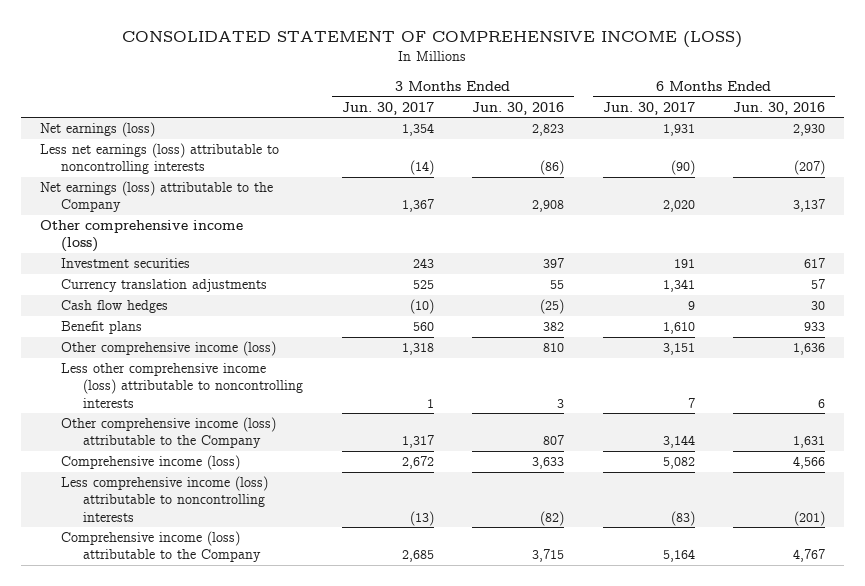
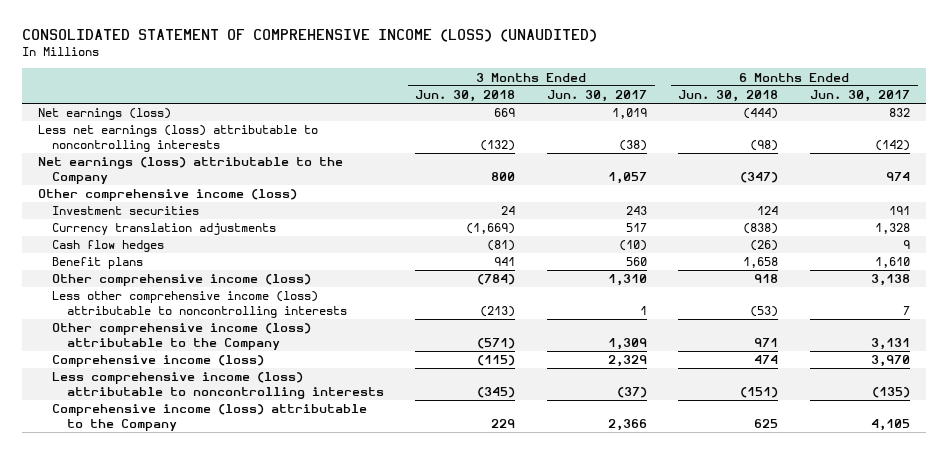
- CONSOLIDATED STATEMENT OF COMPREHENSIVE INCOME (LOSS)
+ CONSOLIDATED STATEMENT OF COMPREHENSIVE INCOME (LOSS) (UNAUDITED)
- | 3 Months Ended Jun. 30, 2017 | 3 Months Ended Jun. 30, 2016 | 6 Months Ended Jun. 30, 2017 | 6 Months Ended Jun. 30, 2016
+ | 3 Months Ended Jun. 30, 2018 | 3 Months Ended Jun. 30, 2017 | 6 Months Ended Jun. 30, 2018 | 6 Months Ended Jun. 30, 2017
- Net earnings (loss) | 1,354 | 2,823 | 1,931 | 2,930
- Less net earnings (loss) attributable to noncontrolling interests | (14) | (86) | (90) | (207)
- Net earnings (loss) attributable to the Company | 1,367 | 2,908 | 2,020 | 3,137
+ Net earnings (loss) | 669 | 1,019 | (444) | 832
+ Less net earnings (loss) attributable to noncontrolling interests | (132) | (38) | (98) | (142)
+ Net earnings (loss) attributable to the Company | 800 | 1,057 | (347) | 974
- Currency translation adjustments | 525 | 55 | 1,341 | 57
+ Currency translation adjustments | (1,669) | 517 | (838) | 1,328
- Other comprehensive income (loss) | 1,318 | 810 | 3,151 | 1,636
+ Other comprehensive income (loss) | (784) | 1,310 | 918 | 3,138
- Other comprehensive income (loss) attributable to the Company | 1,317 | 807 | 3,144 | 1,631
- Comprehensive income (loss) | 2,672 | 3,633 | 5,082 | 4,566
- Less comprehensive income (loss) attributable to noncontrolling interests | (13) | (82) | (83) | (201)
- Comprehensive income (loss) attributable to the Company | 2,685 | 3,715 | 5,164 | 4,767
+ Other comprehensive income (loss) attributable to the Company | (571) | 1,309 | 971 | 3,131
+ Comprehensive income (loss) | (115) | 2,329 | 474 | 3,970
+ Less comprehensive income (loss) attributable to noncontrolling interests | (345) | (37) | (151) | (135)
+ Comprehensive income (loss) attributable to the Company | 229 | 2,366 | 625 | 4,105

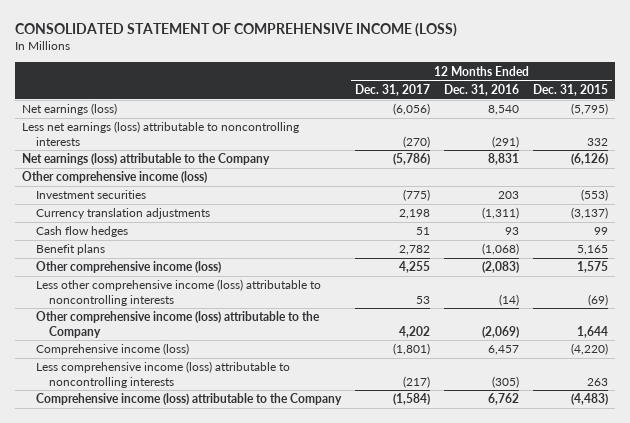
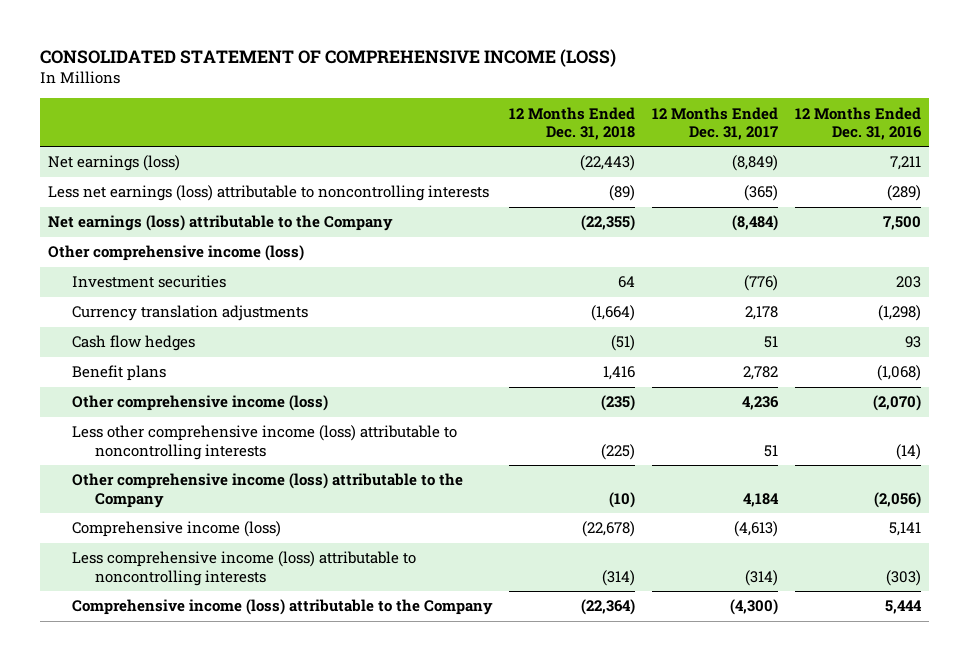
- | 12 Months Ended Dec. 31, 2017 | 12 Months Ended Dec. 31, 2016 | 12 Months Ended Dec. 31, 2015
+ | 12 Months Ended Dec. 31, 2018 | 12 Months Ended Dec. 31, 2017 | 12 Months Ended Dec. 31, 2016
- Net earnings (loss) | (6,056) | 8,540 | (5,795)
- Less net earnings (loss) attributable to noncontrolling interests | (270) | (291) | 332
- Net earnings (loss) attributable to the Company | (5,786) | 8,831 | (6,126)
+ Net earnings (loss) | (22,443) | (8,849) | 7,211
+ Less net earnings (loss) attributable to noncontrolling interests | (89) | (365) | (289)
+ Net earnings (loss) attributable to the Company | (22,355) | (8,484) | 7,500
- Investment securities | (775) | 203 | (553)
- Currency translation adjustments | 2,198 | (1,311) | (3,137)
+ Investment securities | 64 | (776) | 203
+ Currency translation adjustments | (1,664) | 2,178 | (1,298)
- Other comprehensive income (loss) | 4,255 | (2,083) | 1,575
- Less other comprehensive income (loss) attributable to noncontrolling interests | 53 | (14) | (69)
- Other comprehensive income (loss) attributable to the Company | 4,202 | (2,069) | 1,644
- Comprehensive income (loss) | (1,801) | 6,457 | (4,220)
- Less comprehensive income (loss) attributable to noncontrolling interests | (217) | (305) | 263
- Comprehensive income (loss) attributable to the Company | (1,584) | 6,762 | (4,483)
+ Other comprehensive income (loss) | (235) | 4,236 | (2,070)
+ Less other comprehensive income (loss) attributable to noncontrolling interests | (225) | 51 | (14)
+ Other comprehensive income (loss) attributable to the Company | (10) | 4,184 | (2,056)
+ Comprehensive income (loss) | (22,678) | (4,613) | 5,141
+ Less comprehensive income (loss) attributable to noncontrolling interests | (314) | (314) | (303)
+ Comprehensive income (loss) attributable to the Company | (22,364) | (4,300) | 5,444

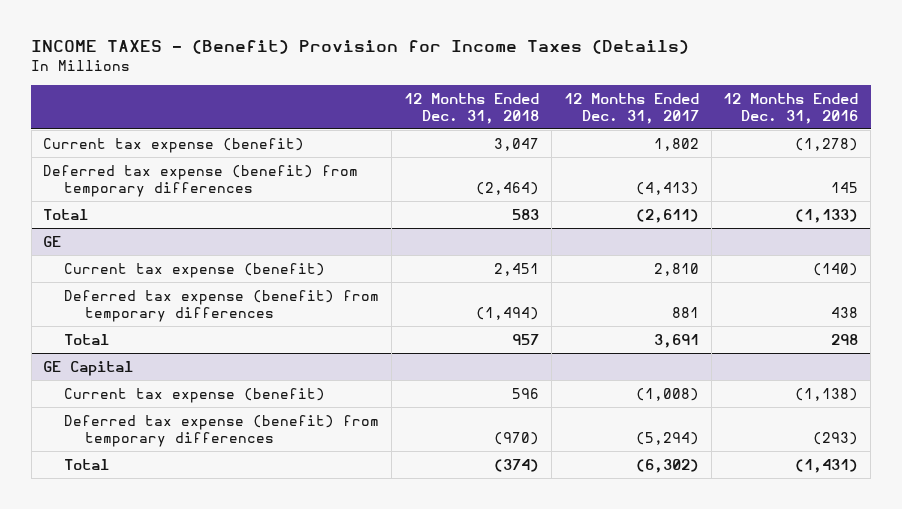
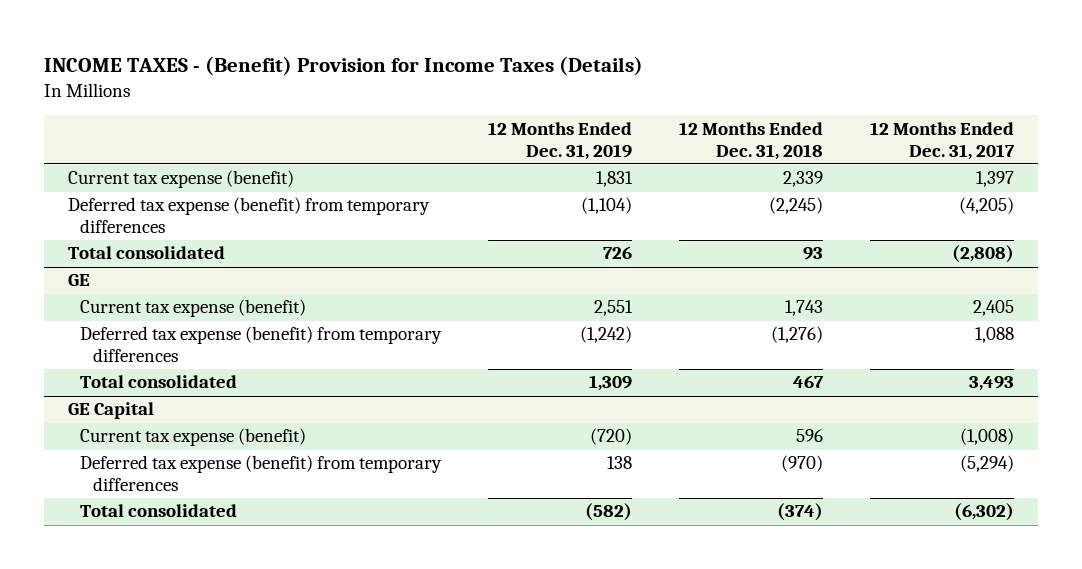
- | 12 Months Ended Dec. 31, 2018 | 12 Months Ended Dec. 31, 2017 | 12 Months Ended Dec. 31, 2016
+ | 12 Months Ended Dec. 31, 2019 | 12 Months Ended Dec. 31, 2018 | 12 Months Ended Dec. 31, 2017
- Current tax expense (benefit) | 3,047 | 1,802 | (1,278)
- Deferred tax expense (benefit) from temporary differences | (2,464) | (4,413) | 145
- Total | 583 | (2,611) | (1,133)
+ Current tax expense (benefit) | 1,831 | 2,339 | 1,397
+ Deferred tax expense (benefit) from temporary differences | (1,104) | (2,245) | (4,205)
+ Total consolidated | 726 | 93 | (2,808)
@ GE
- Current tax expense (benefit) | 2,451 | 2,810 | (140)
- Deferred tax expense (benefit) from temporary differences | (1,494) | 881 | 438
- Total | 957 | 3,691 | 298
+ Current tax expense (benefit) | 2,551 | 1,743 | 2,405
+ Deferred tax expense (benefit) from temporary differences | (1,242) | (1,276) | 1,088
+ Total consolidated | 1,309 | 467 | 3,493
@ GE Capital
- Total | (374) | (6,302) | (1,431)
+ Total consolidated | (582) | (374) | (6,302)

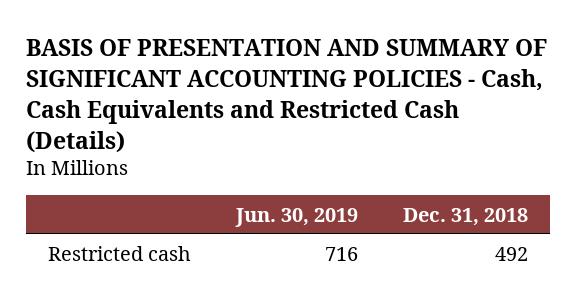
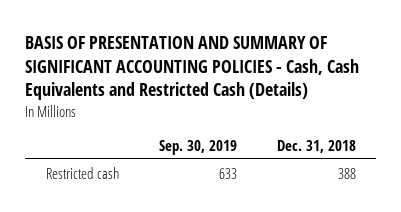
- | Jun. 30, 2019 | Dec. 31, 2018
+ | Sep. 30, 2019 | Dec. 31, 2018
- Restricted cash | 716 | 492
+ Restricted cash | 633 | 388

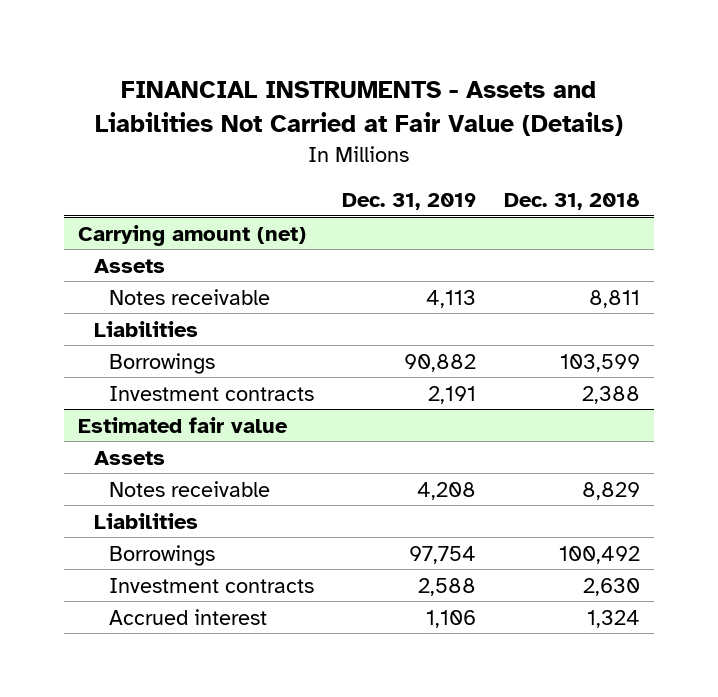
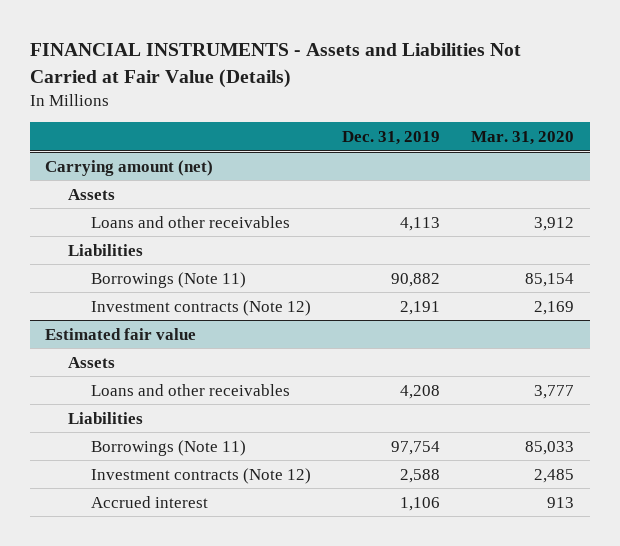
- | Dec. 31, 2019 | Dec. 31, 2018
+ | Dec. 31, 2019 | Mar. 31, 2020
@ Carrying amount (net)
- Notes receivable | 4,113 | 8,811
+ Loans and other receivables | 4,113 | 3,912
- Borrowings | 90,882 | 103,599
- Investment contracts | 2,191 | 2,388
+ Borrowings (Note 11) | 90,882 | 85,154
+ Investment contracts (Note 12) | 2,191 | 2,169
@ Estimated fair value
- Notes receivable | 4,208 | 8,829
+ Loans and other receivables | 4,208 | 3,777
- Borrowings | 97,754 | 100,492
- Investment contracts | 2,588 | 2,630
+ Borrowings (Note 11) | 97,754 | 85,033
+ Investment contracts (Note 12) | 2,588 | 2,485

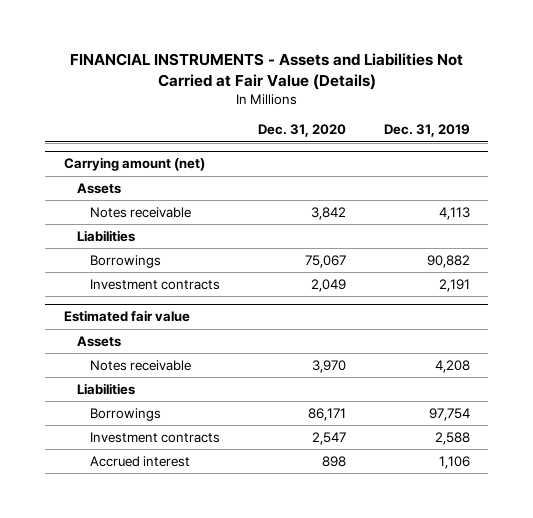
- | Dec. 31, 2019 | Mar. 31, 2020
+ | Dec. 31, 2020 | Dec. 31, 2019
@ Carrying amount (net)
- Loans and other receivables | 4,113 | 3,912
+ Notes receivable | 3,842 | 4,113
- Borrowings (Note 11) | 90,882 | 85,154
- Investment contracts (Note 12) | 2,191 | 2,169
+ Borrowings | 75,067 | 90,882
+ Investment contracts | 2,049 | 2,191
@ Estimated fair value
- Loans and other receivables | 4,208 | 3,777
+ Notes receivable | 3,970 | 4,208
- Borrowings (Note 11) | 97,754 | 85,033
- Investment contracts (Note 12) | 2,588 | 2,485
+ Borrowings | 86,171 | 97,754
+ Investment contracts | 2,547 | 2,588

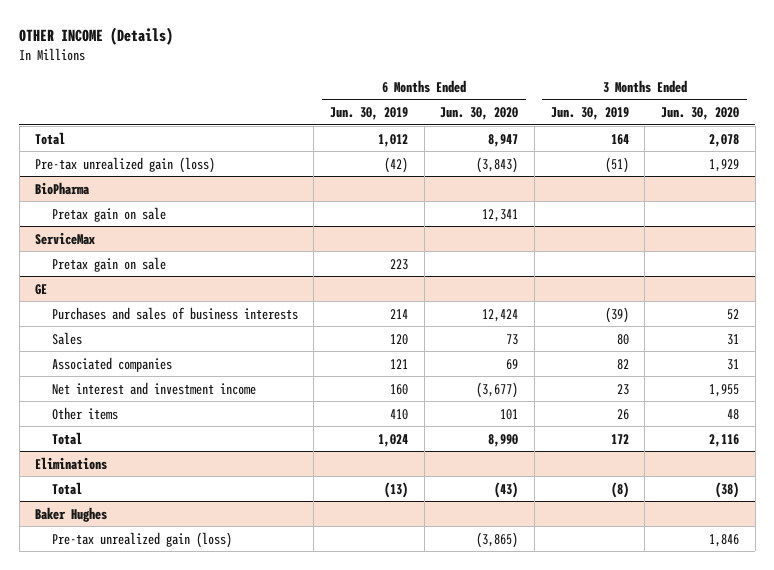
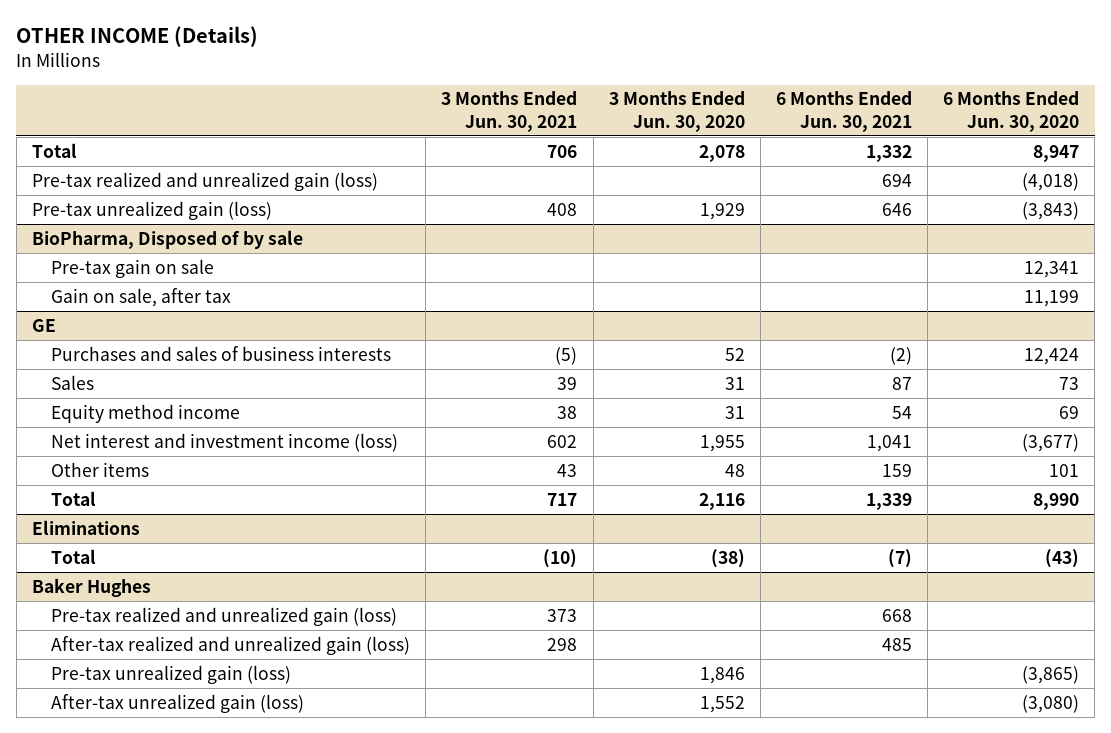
- | 6 Months Ended Jun. 30, 2019 | 6 Months Ended Jun. 30, 2020 | 3 Months Ended Jun. 30, 2019 | 3 Months Ended Jun. 30, 2020
+ | 3 Months Ended Jun. 30, 2021 | 3 Months Ended Jun. 30, 2020 | 6 Months Ended Jun. 30, 2021 | 6 Months Ended Jun. 30, 2020
+ Pre-tax realized and unrealized gain (loss) | | | 694 | (4,018)
- BioPharma
- Pretax gain on sale | | 12,341 | |
- ServiceMax
- Pretax gain on sale | 223 | | |
+ BioPharma, Disposed of by sale
+ Pre-tax gain on sale | | | | 12,341
+ Gain on sale, after tax | | | | 11,199
@ GE
- Associated companies | 121 | 69 | 82 | 31
- Net interest and investment income | 160 | (3,677) | 23 | 1,955
+ Equity method income | 38 | 31 | 54 | 69
+ Net interest and investment income (loss) | 602 | 1,955 | 1,041 | (3,677)
@ Baker Hughes
+ Pre-tax realized and unrealized gain (loss) | 373 | | 668 |
+ After-tax realized and unrealized gain (loss) | 298 | | 485 |
+ After-tax unrealized gain (loss) | | 1,552 | | (3,080)

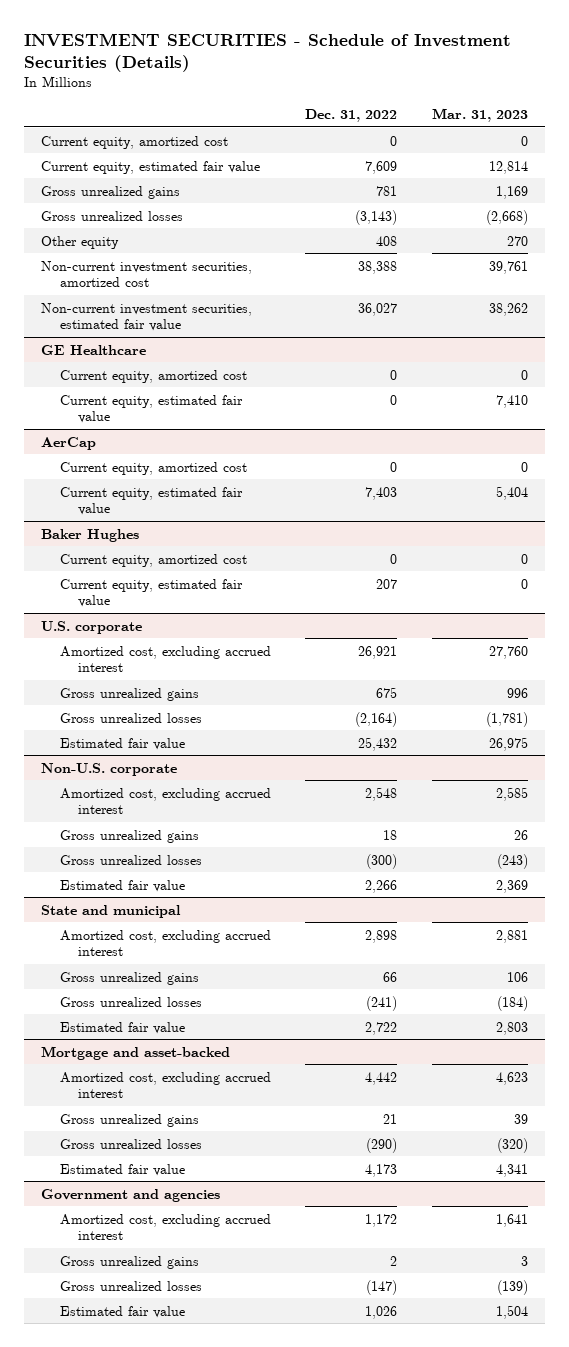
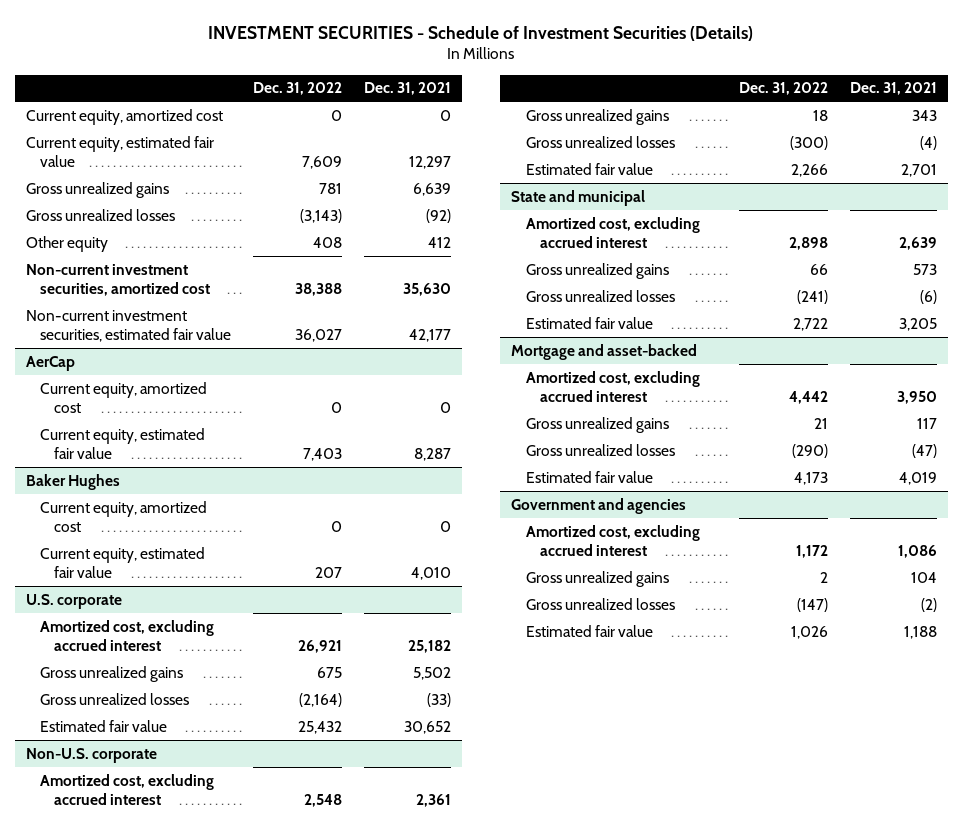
- | Dec. 31, 2022 | Mar. 31, 2023
+ | Dec. 31, 2022 | Dec. 31, 2021
- GE Healthcare
- Current equity, amortized cost | 0 | 0
- Current equity, estimated fair value | 0 | 7,410

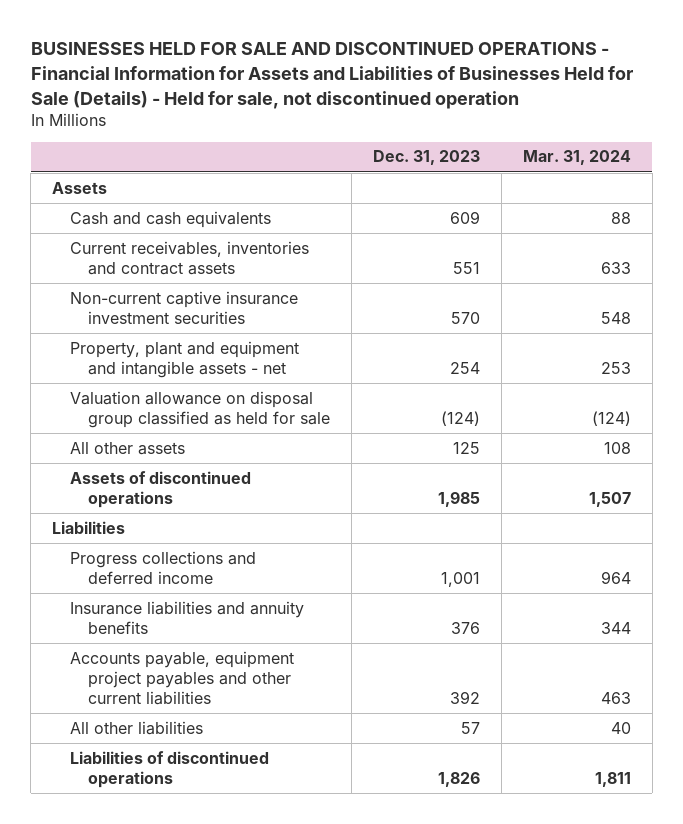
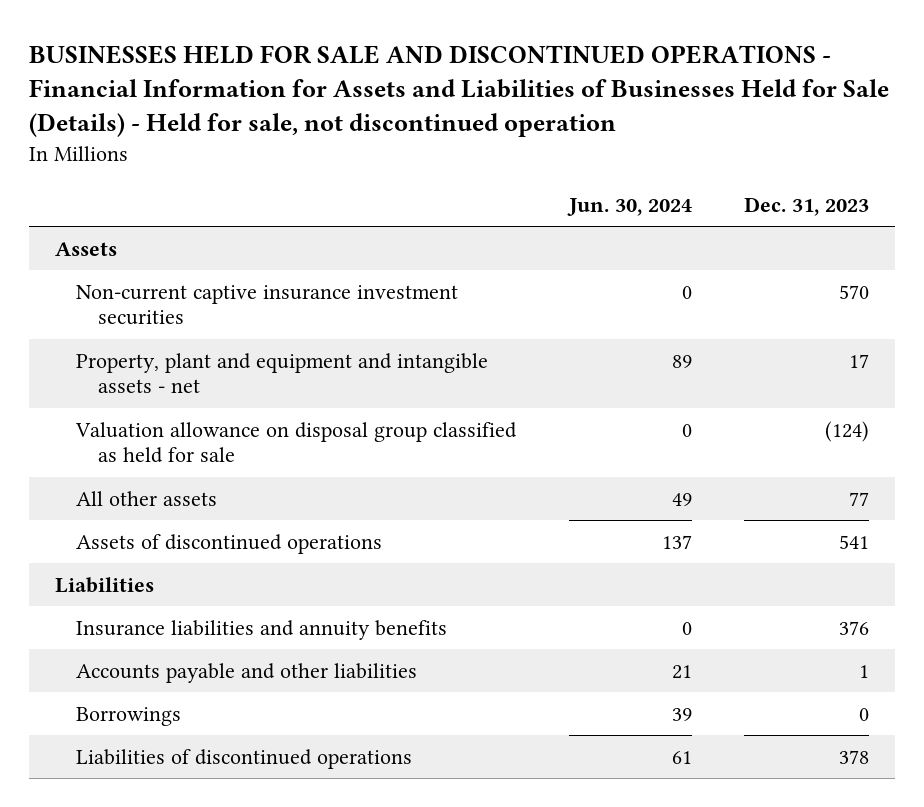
- | Dec. 31, 2023 | Mar. 31, 2024
+ | Jun. 30, 2024 | Dec. 31, 2023
- Cash and cash equivalents | 609 | 88
- Current receivables, inventories and contract assets | 551 | 633
- Property, plant and equipment and intangible assets - net | 254 | 253
+ Property, plant and equipment and intangible assets - net | 89 | 17
- All other assets | 125 | 108
- Assets of discontinued operations | 1,985 | 1,507
+ All other assets | 49 | 77
+ Assets of discontinued operations | 137 | 541
- Progress collections and deferred income | 1,001 | 964
- Accounts payable, equipment project payables and other current liabilities | 392 | 463
- All other liabilities | 57 | 40
- Liabilities of discontinued operations | 1,826 | 1,811
+ Accounts payable and other liabilities | 21 | 1
+ Borrowings | 39 | 0
+ Liabilities of discontinued operations | 61 | 378

